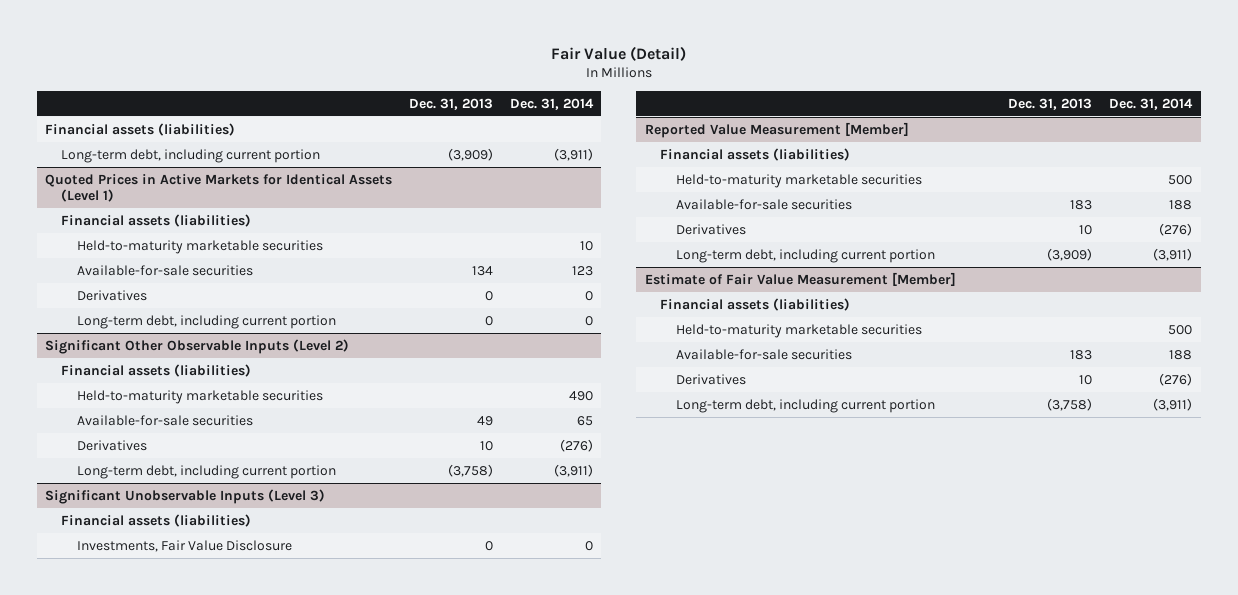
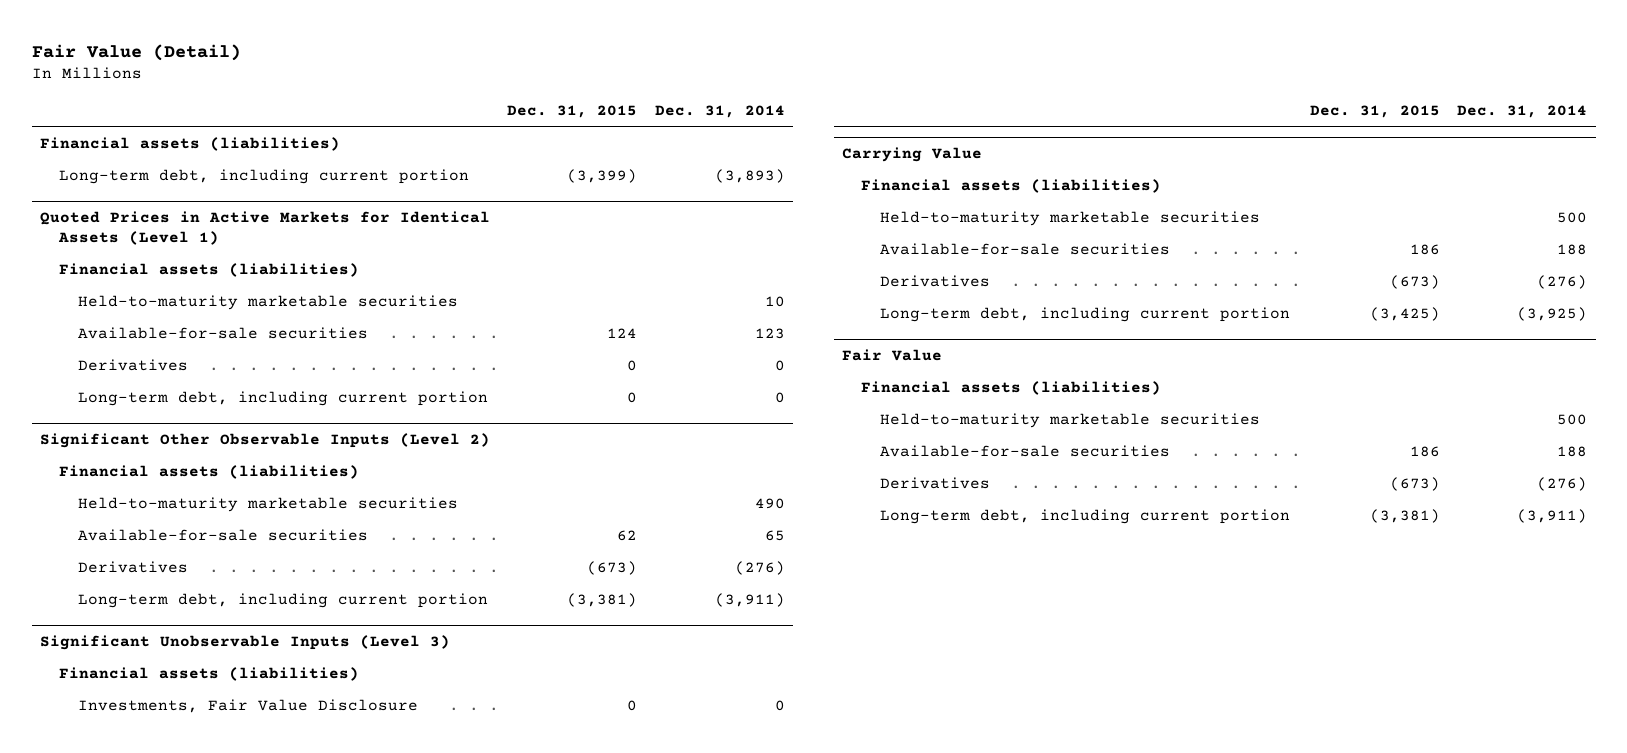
- | Dec. 31, 2013 | Dec. 31, 2014
+ | Dec. 31, 2015 | Dec. 31, 2014
- Long-term debt, including current portion | (3,909) | (3,911)
+ Long-term debt, including current portion | (3,399) | (3,893)
- Reported Value Measurement [Member]
+ Carrying Value
- Long-term debt, including current portion | (3,909) | (3,911)
- Estimate of Fair Value Measurement [Member]
+ Long-term debt, including current portion | (3,425) | (3,925)
+ Fair Value

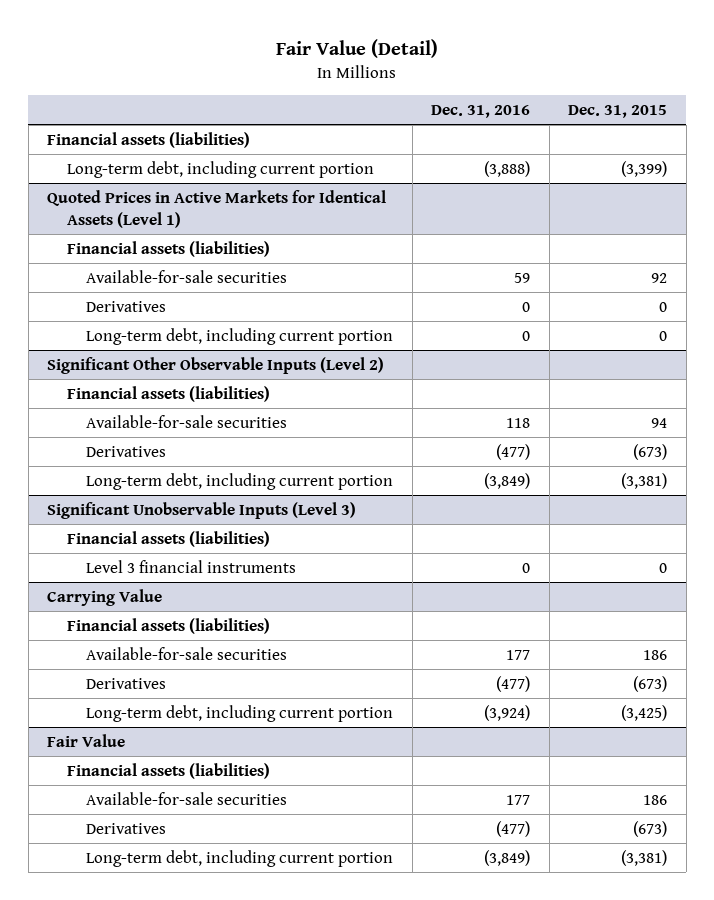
- | Dec. 31, 2015 | Dec. 31, 2014
+ | Dec. 31, 2016 | Dec. 31, 2015
@ Quoted Prices in Active Markets for Identical Assets (Level 1)
- Held-to-maturity marketable securities | | 10
- Available-for-sale securities | 124 | 123
+ Available-for-sale securities | 59 | 92
@ Significant Other Observable Inputs (Level 2)
- Held-to-maturity marketable securities | | 490
- Available-for-sale securities | 62 | 65
+ Available-for-sale securities | 118 | 94
@ Significant Unobservable Inputs (Level 3)
- Investments, Fair Value Disclosure | 0 | 0
+ Level 3 financial instruments | 0 | 0
@ Carrying Value
- Held-to-maturity marketable securities | | 500
@ Fair Value
- Held-to-maturity marketable securities | | 500

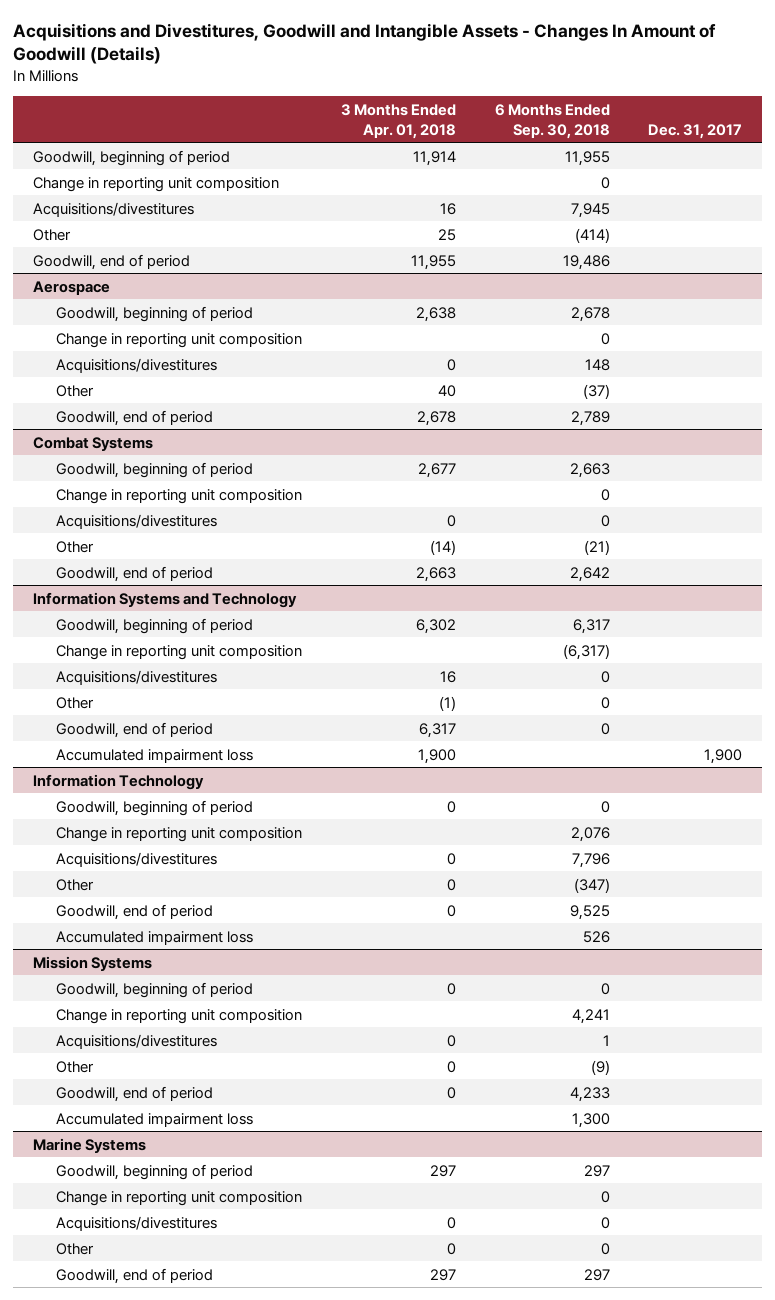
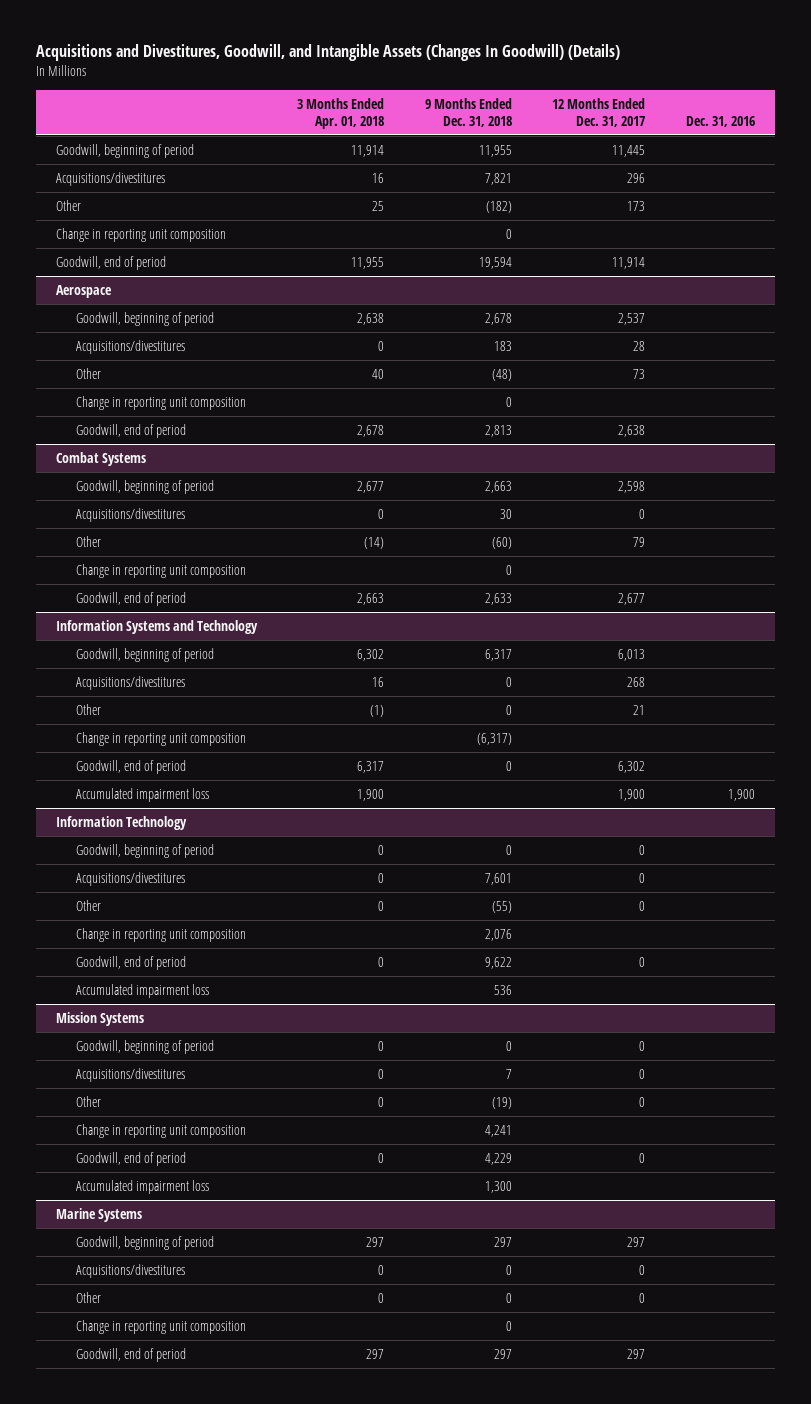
- Acquisitions and Divestitures, Goodwill and Intangible Assets - Changes In Amount of Goodwill (Details)
+ Acquisitions and Divestitures, Goodwill, and Intangible Assets (Changes In Goodwill) (Details)
- | 3 Months Ended Apr. 01, 2018 | 6 Months Ended Sep. 30, 2018 | Dec. 31, 2017
+ | 3 Months Ended Apr. 01, 2018 | 9 Months Ended Dec. 31, 2018 | 12 Months Ended Dec. 31, 2017 | Dec. 31, 2016
moved down: Change in reporting unit composition | | 0 | |
@ Aerospace
moved down: Change in reporting unit composition | | 0 | |
@ Combat Systems
moved down: Change in reporting unit composition | | 0 | |
@ Information Systems and Technology
moved down: Change in reporting unit composition | | (6,317) | |
@ Information Technology
moved down: Change in reporting unit composition | | 2,076 | |
@ Mission Systems
moved down: Change in reporting unit composition | | 4,241 | |
@ Marine Systems
moved down: Change in reporting unit composition | | 0 | |

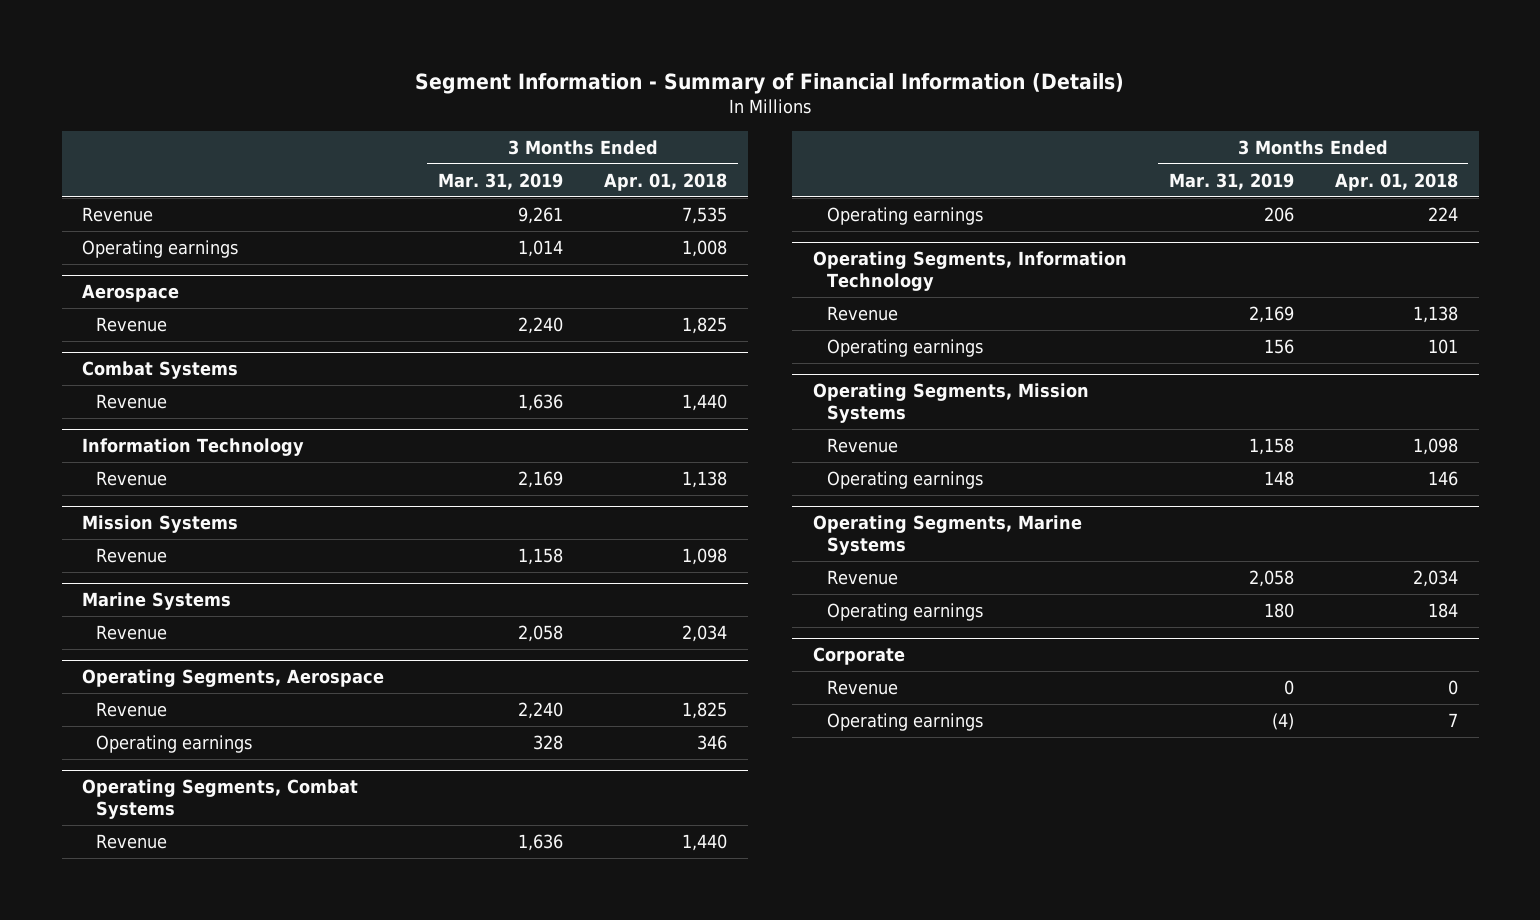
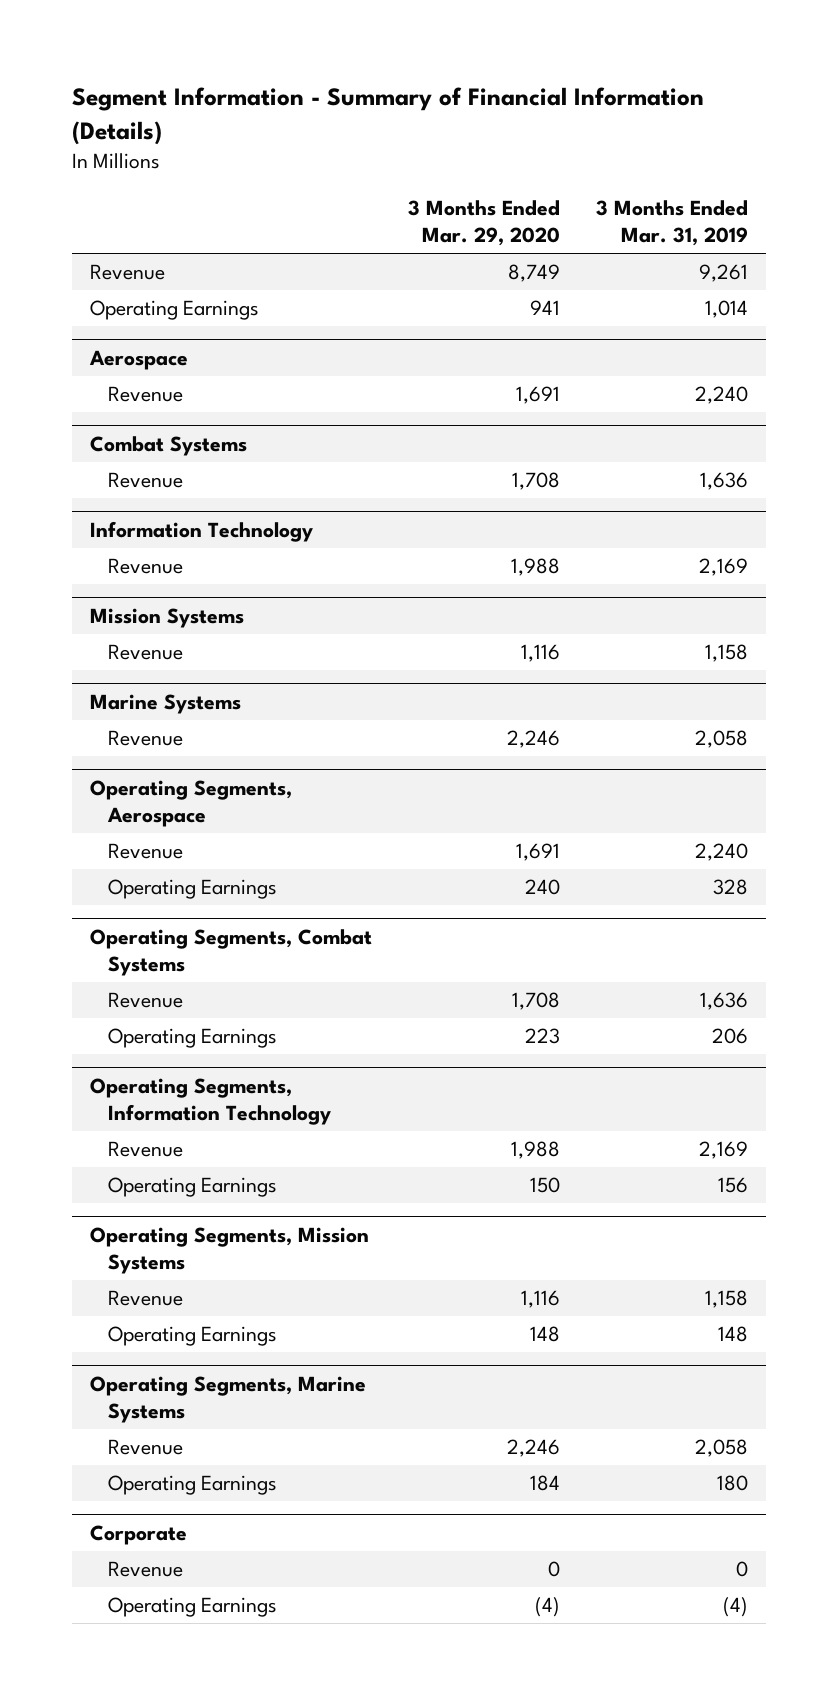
- | 3 Months Ended Mar. 31, 2019 | 3 Months Ended Apr. 01, 2018
+ | 3 Months Ended Mar. 29, 2020 | 3 Months Ended Mar. 31, 2019
- Operating earnings | 1,014 | 1,008
+ Operating Earnings | 941 | 1,014
@ Operating Segments, Aerospace
- Operating earnings | 328 | 346
+ Operating Earnings | 240 | 328
@ Operating Segments, Combat Systems
- Operating earnings | 206 | 224
+ Operating Earnings | 223 | 206
@ Operating Segments, Information Technology
- Operating earnings | 156 | 101
+ Operating Earnings | 150 | 156
@ Operating Segments, Mission Systems
- Operating earnings | 148 | 146
+ Operating Earnings | 148 | 148
@ Operating Segments, Marine Systems
- Operating earnings | 180 | 184
+ Operating Earnings | 184 | 180
@ Corporate
- Operating earnings | (4) | 7
+ Operating Earnings | (4) | (4)

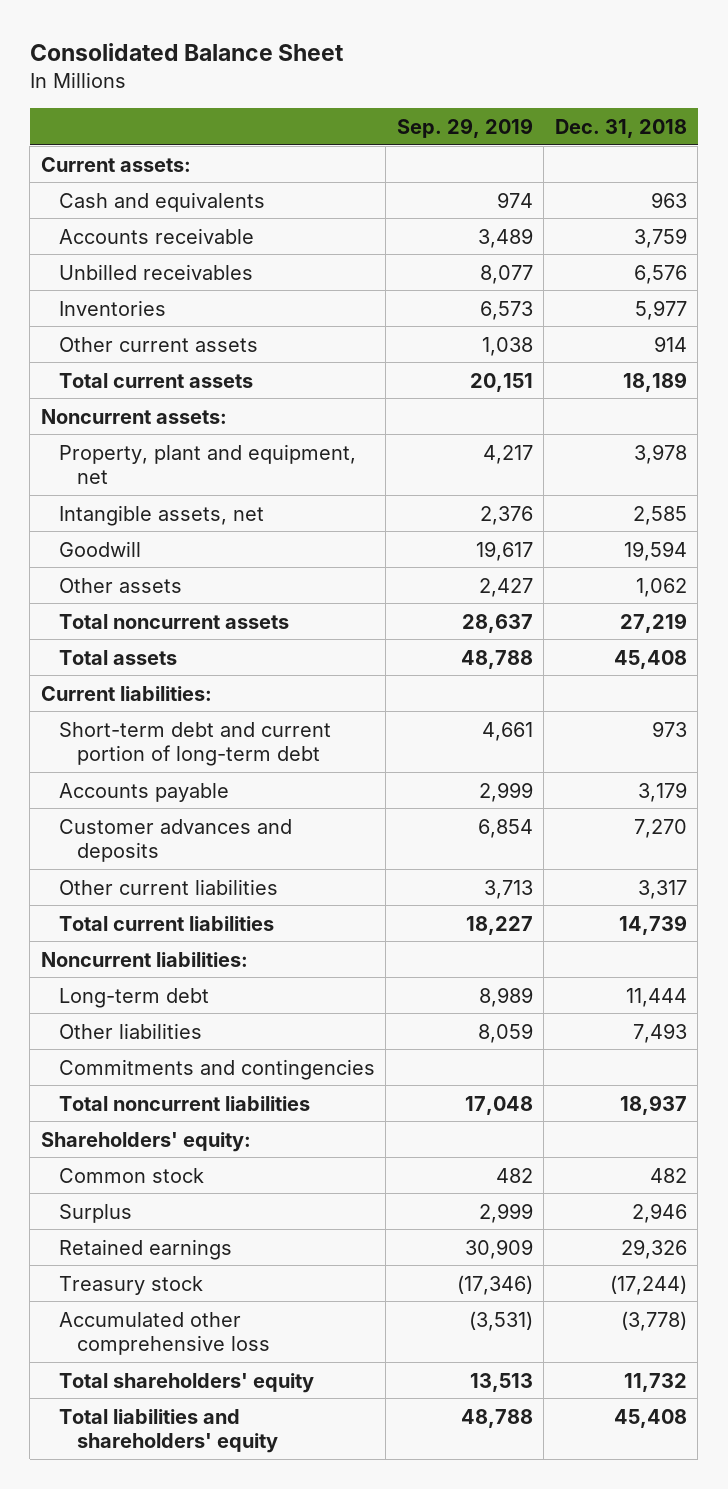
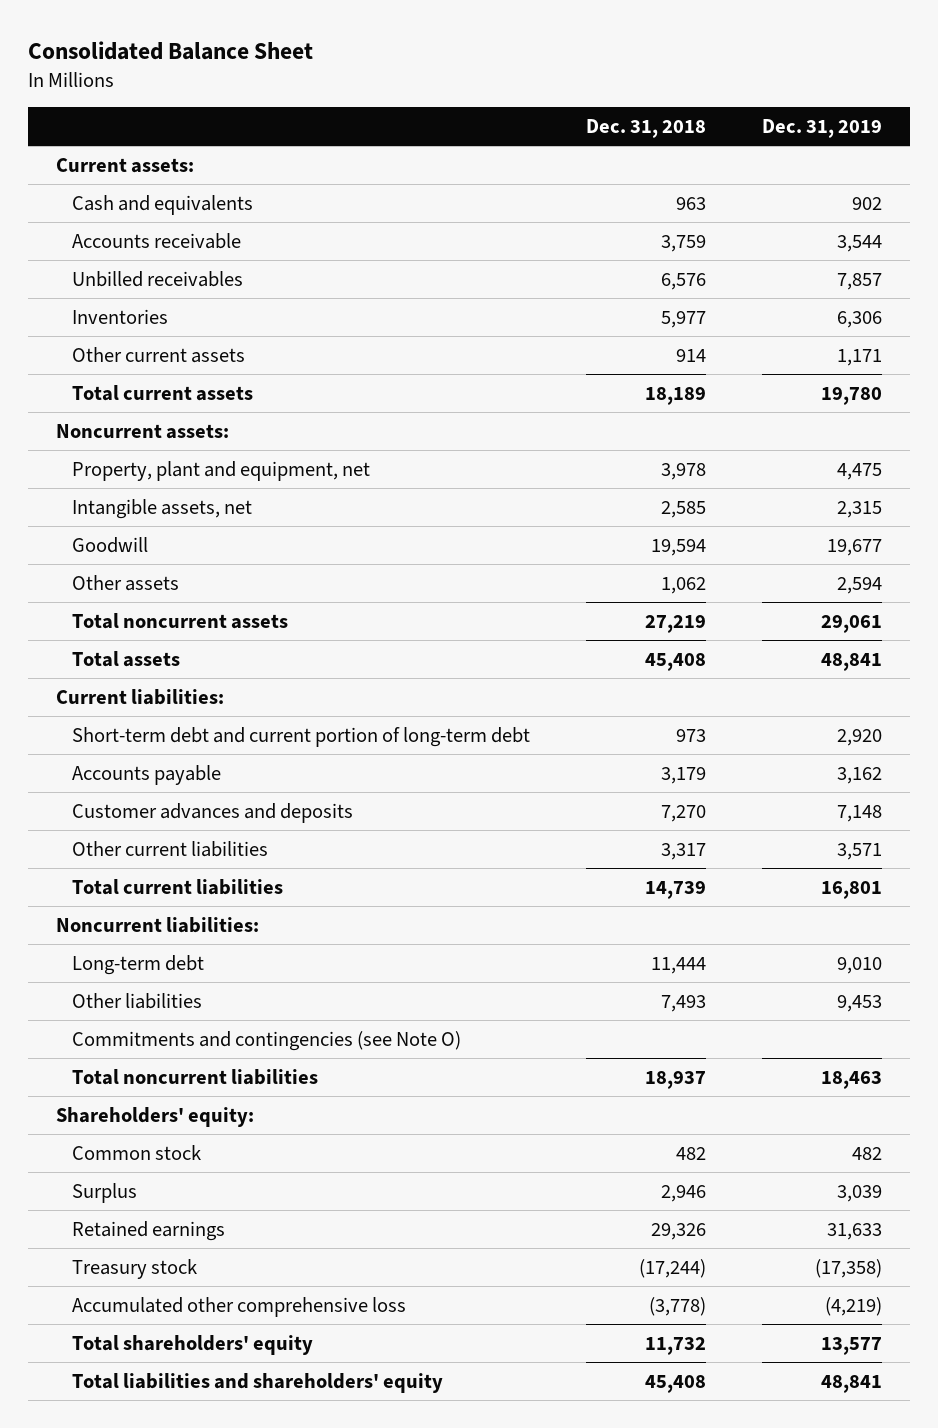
- | Sep. 29, 2019 | Dec. 31, 2018
+ | Dec. 31, 2018 | Dec. 31, 2019
- Commitments and contingencies
+ Commitments and contingencies (see Note O)

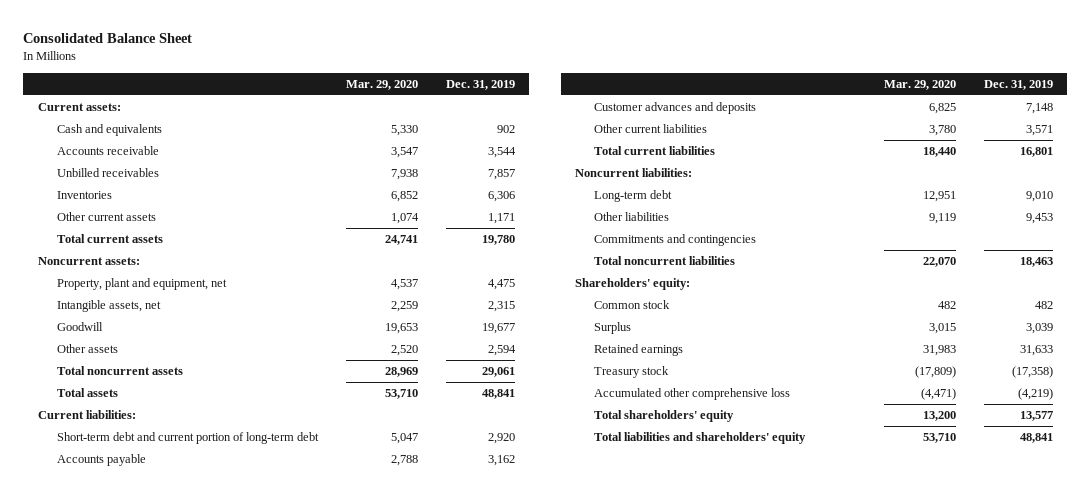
- | Dec. 31, 2018 | Dec. 31, 2019
+ | Mar. 29, 2020 | Dec. 31, 2019
- Commitments and contingencies (see Note O)
+ Commitments and contingencies

